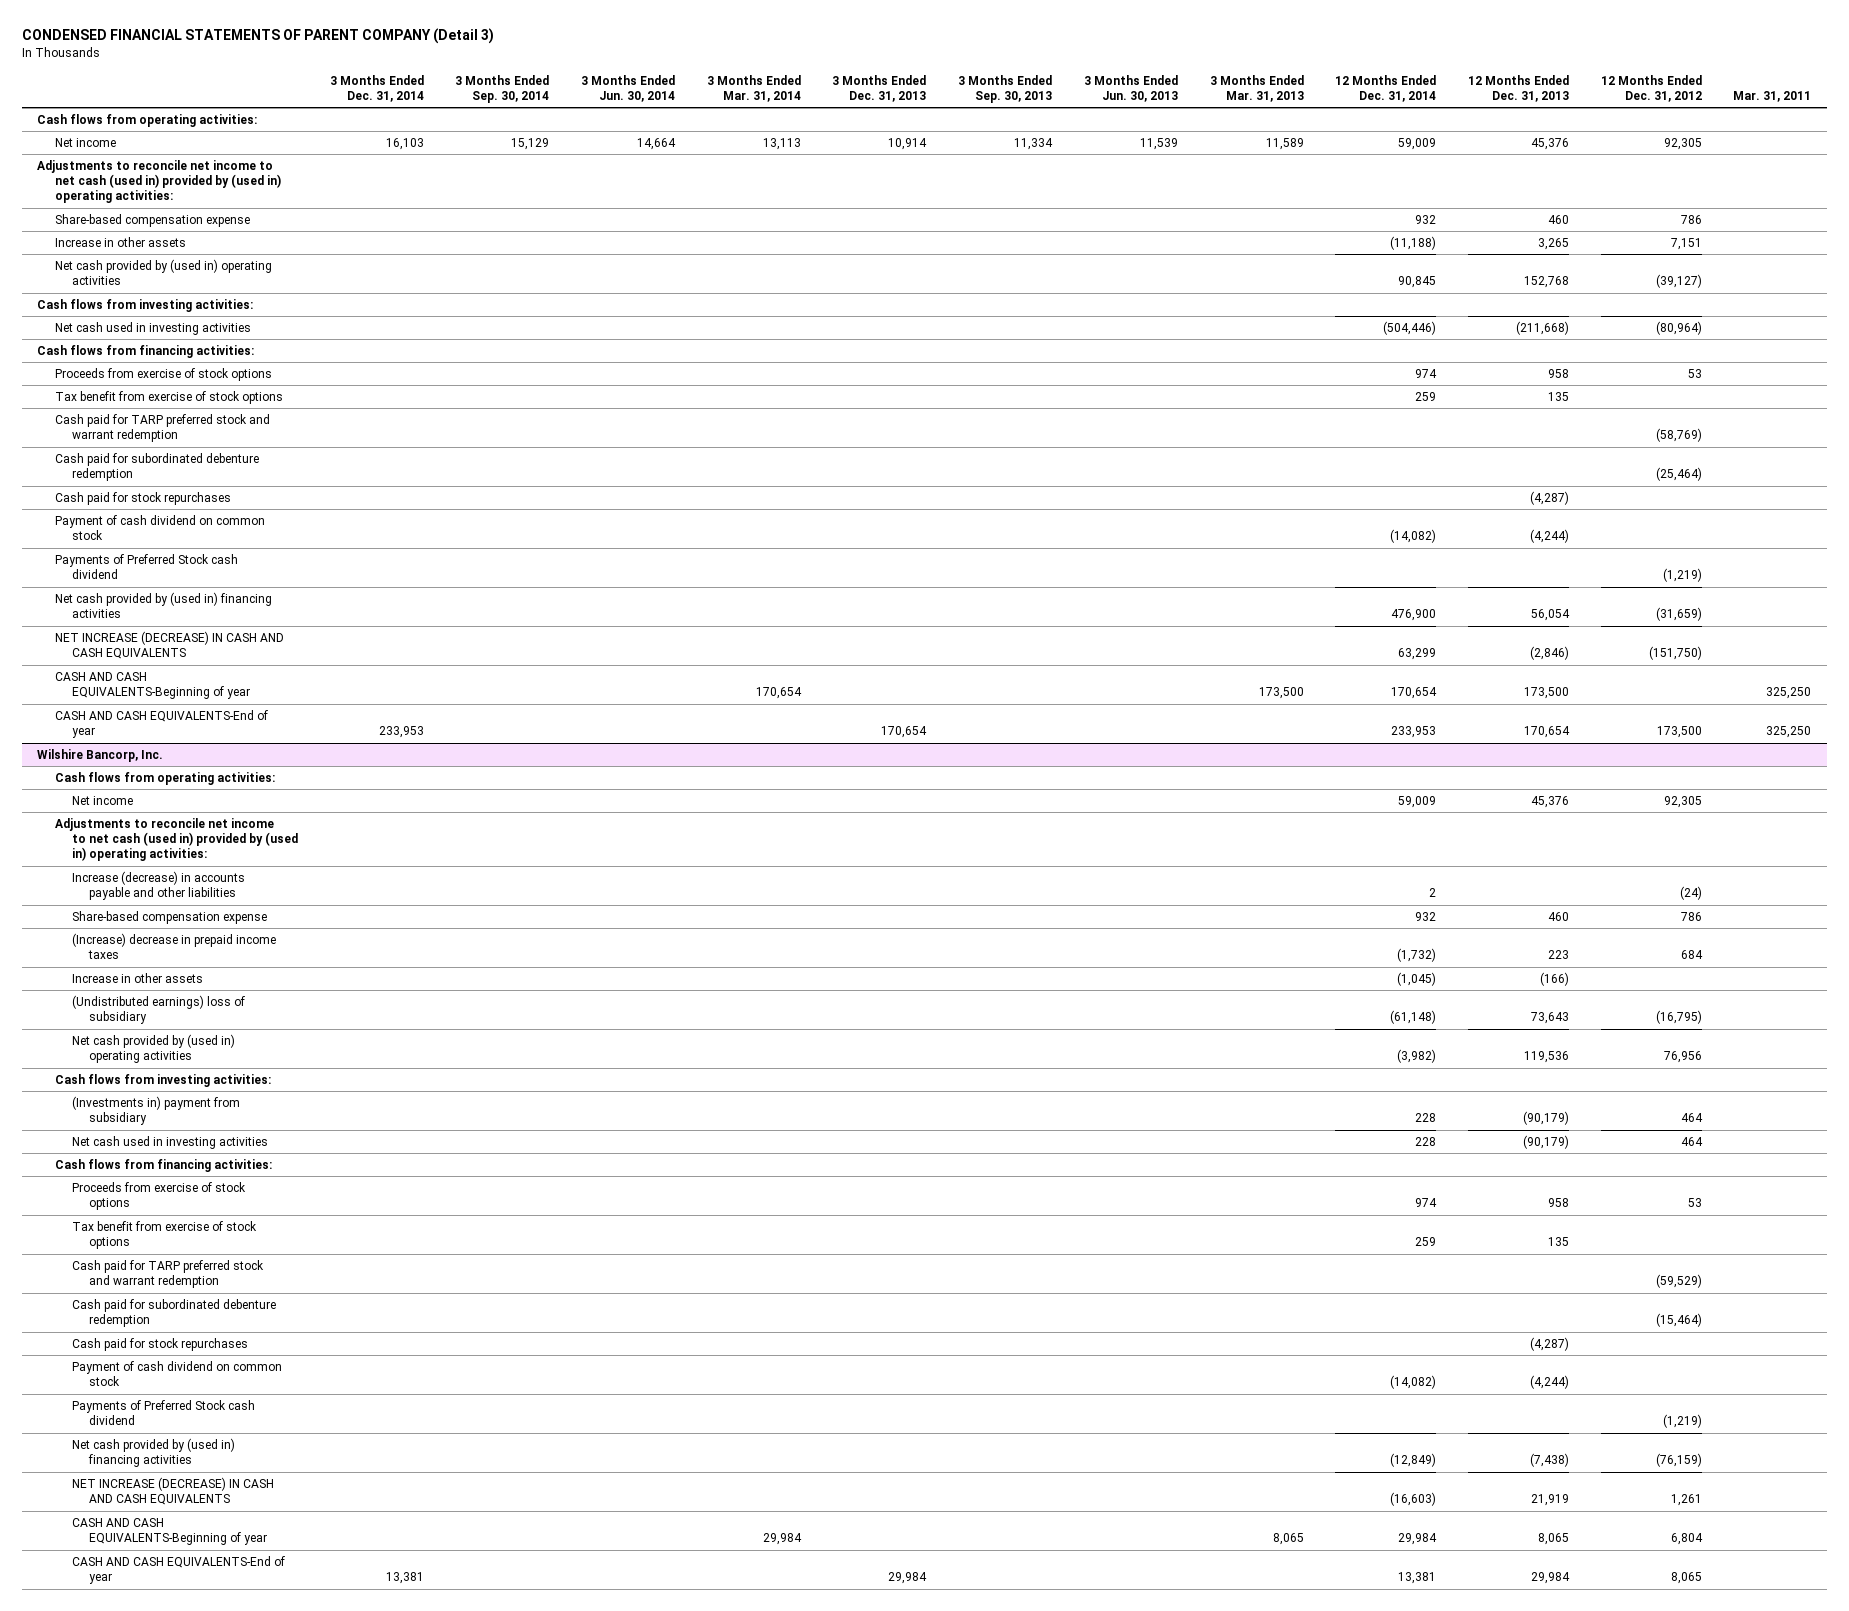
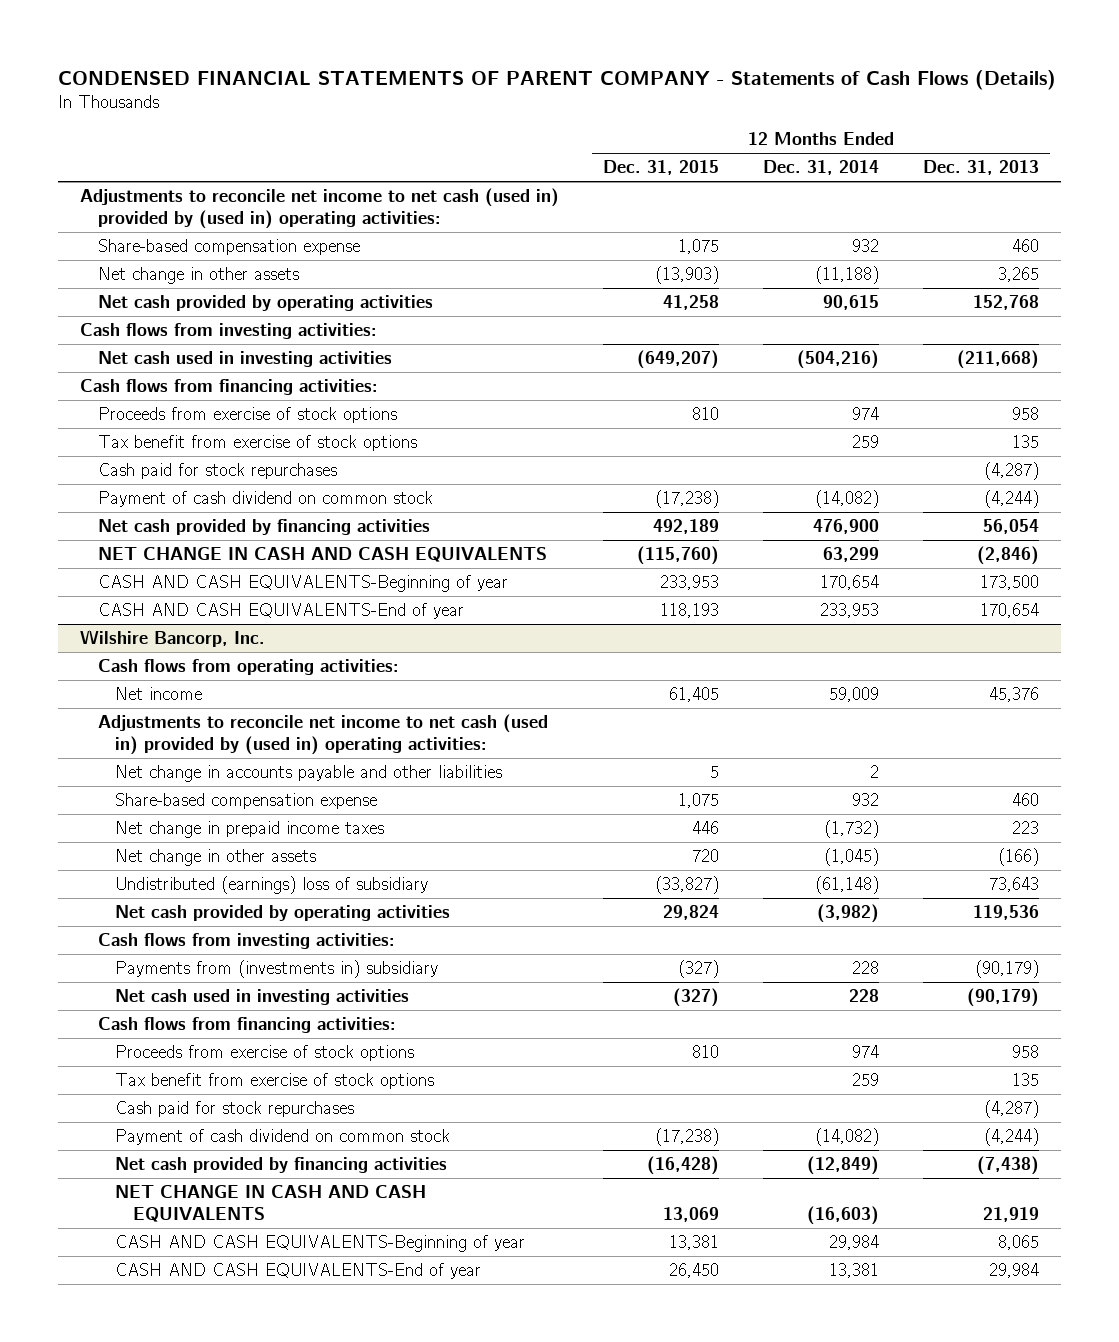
- CONDENSED FINANCIAL STATEMENTS OF PARENT COMPANY (Detail 3)
+ CONDENSED FINANCIAL STATEMENTS OF PARENT COMPANY - Statements of Cash Flows (Details)
- | 3 Months Ended Dec. 31, 2014 | 3 Months Ended Sep. 30, 2014 | 3 Months Ended Jun. 30, 2014 | 3 Months Ended Mar. 31, 2014 | 3 Months Ended Dec. 31, 2013 | 3 Months Ended Sep. 30, 2013 | 3 Months Ended Jun. 30, 2013 | 3 Months Ended Mar. 31, 2013 | 12 Months Ended Dec. 31, 2014 | 12 Months Ended Dec. 31, 2013 | 12 Months Ended Dec. 31, 2012 | Mar. 31, 2011
+ | 12 Months Ended Dec. 31, 2015 | 12 Months Ended Dec. 31, 2014 | 12 Months Ended Dec. 31, 2013
- Cash flows from operating activities:
- Net income | 16,103 | 15,129 | 14,664 | 13,113 | 10,914 | 11,334 | 11,539 | 11,589 | 59,009 | 45,376 | 92,305 |
- Increase in other assets | | | | | | | | | (11,188) | 3,265 | 7,151 |
- Net cash provided by (used in) operating activities | | | | | | | | | 90,845 | 152,768 | (39,127) |
+ Net change in other assets | (13,903) | (11,188) | 3,265
+ Net cash provided by operating activities | 41,258 | 90,615 | 152,768
- Net cash used in investing activities | | | | | | | | | (504,446) | (211,668) | (80,964) |
+ Net cash used in investing activities | (649,207) | (504,216) | (211,668)
- Cash paid for TARP preferred stock and warrant redemption | | | | | | | | | | | (58,769) |
- Cash paid for subordinated debenture redemption | | | | | | | | | | | (25,464) |
- Payments of Preferred Stock cash dividend | | | | | | | | | | | (1,219) |
- Net cash provided by (used in) financing activities | | | | | | | | | 476,900 | 56,054 | (31,659) |
- NET INCREASE (DECREASE) IN CASH AND CASH EQUIVALENTS | | | | | | | | | 63,299 | (2,846) | (151,750) |
+ Net cash provided by financing activities | 492,189 | 476,900 | 56,054
+ NET CHANGE IN CASH AND CASH EQUIVALENTS | (115,760) | 63,299 | (2,846)
@ Wilshire Bancorp, Inc.
- Increase (decrease) in accounts payable and other liabilities | | | | | | | | | 2 | | (24) |
+ Net change in accounts payable and other liabilities | 5 | 2 |
- (Increase) decrease in prepaid income taxes | | | | | | | | | (1,732) | 223 | 684 |
- Increase in other assets | | | | | | | | | (1,045) | (166) | |
- (Undistributed earnings) loss of subsidiary | | | | | | | | | (61,148) | 73,643 | (16,795) |
- Net cash provided by (used in) operating activities | | | | | | | | | (3,982) | 119,536 | 76,956 |
+ Net change in prepaid income taxes | 446 | (1,732) | 223
+ Net change in other assets | 720 | (1,045) | (166)
+ Undistributed (earnings) loss of subsidiary | (33,827) | (61,148) | 73,643
+ Net cash provided by operating activities | 29,824 | (3,982) | 119,536
- (Investments in) payment from subsidiary | | | | | | | | | 228 | (90,179) | 464 |
+ Payments from (investments in) subsidiary | (327) | 228 | (90,179)
- Cash paid for TARP preferred stock and warrant redemption | | | | | | | | | | | (59,529) |
- Cash paid for subordinated debenture redemption | | | | | | | | | | | (15,464) |
- Payments of Preferred Stock cash dividend | | | | | | | | | | | (1,219) |
- Net cash provided by (used in) financing activities | | | | | | | | | (12,849) | (7,438) | (76,159) |
- NET INCREASE (DECREASE) IN CASH AND CASH EQUIVALENTS | | | | | | | | | (16,603) | 21,919 | 1,261 |
+ Net cash provided by financing activities | (16,428) | (12,849) | (7,438)
+ NET CHANGE IN CASH AND CASH EQUIVALENTS | 13,069 | (16,603) | 21,919

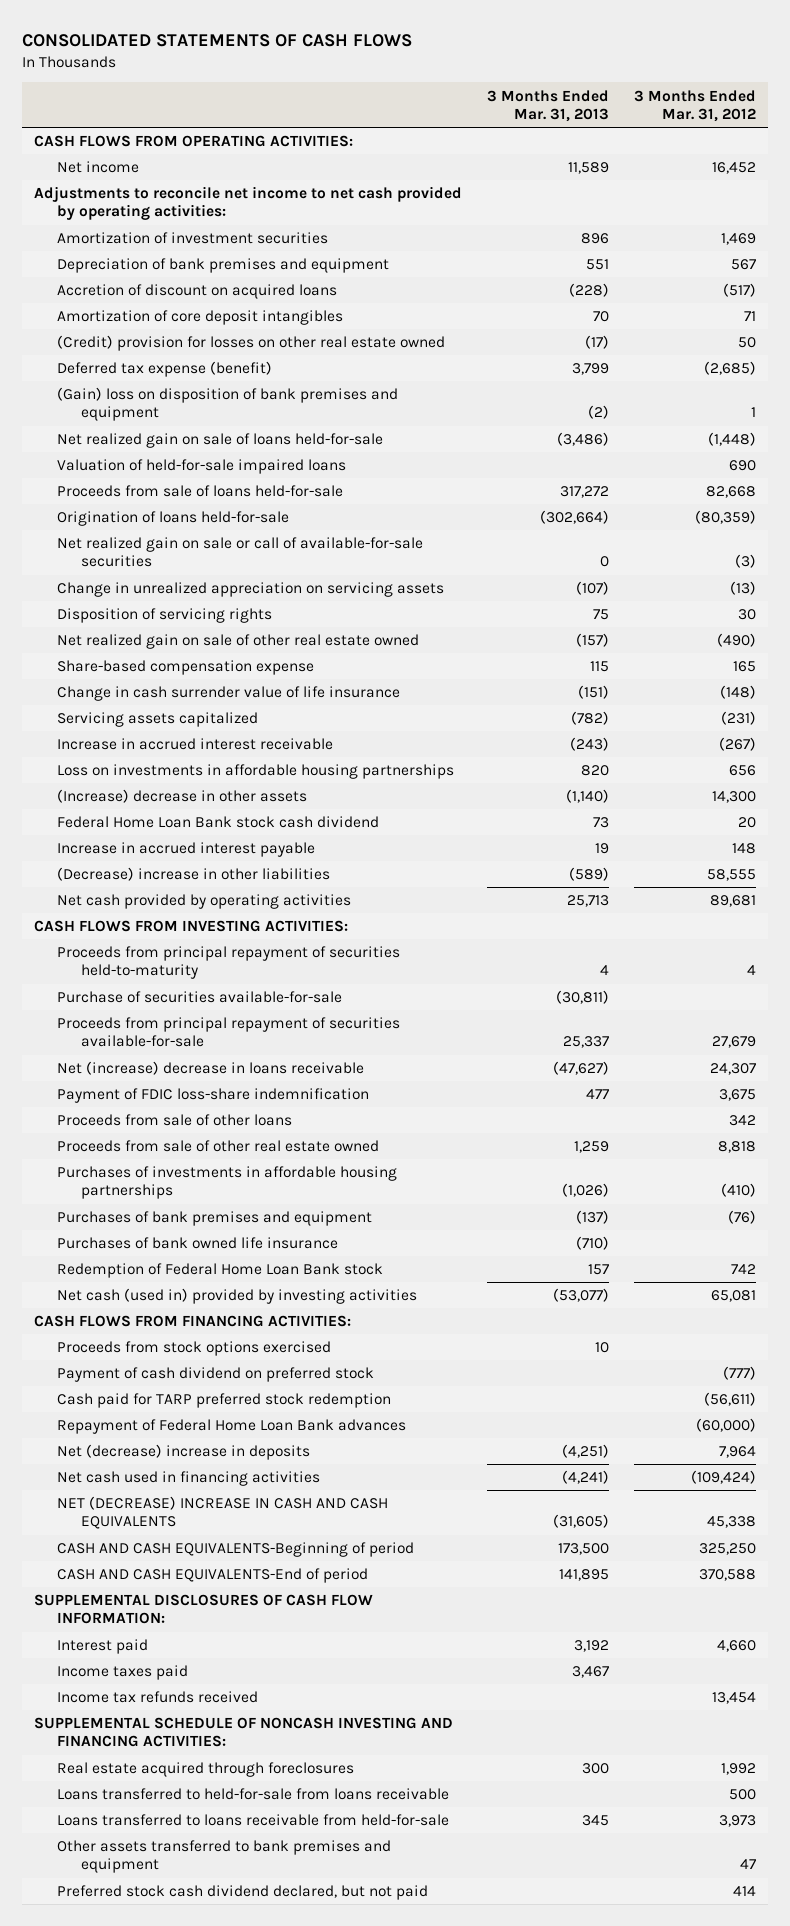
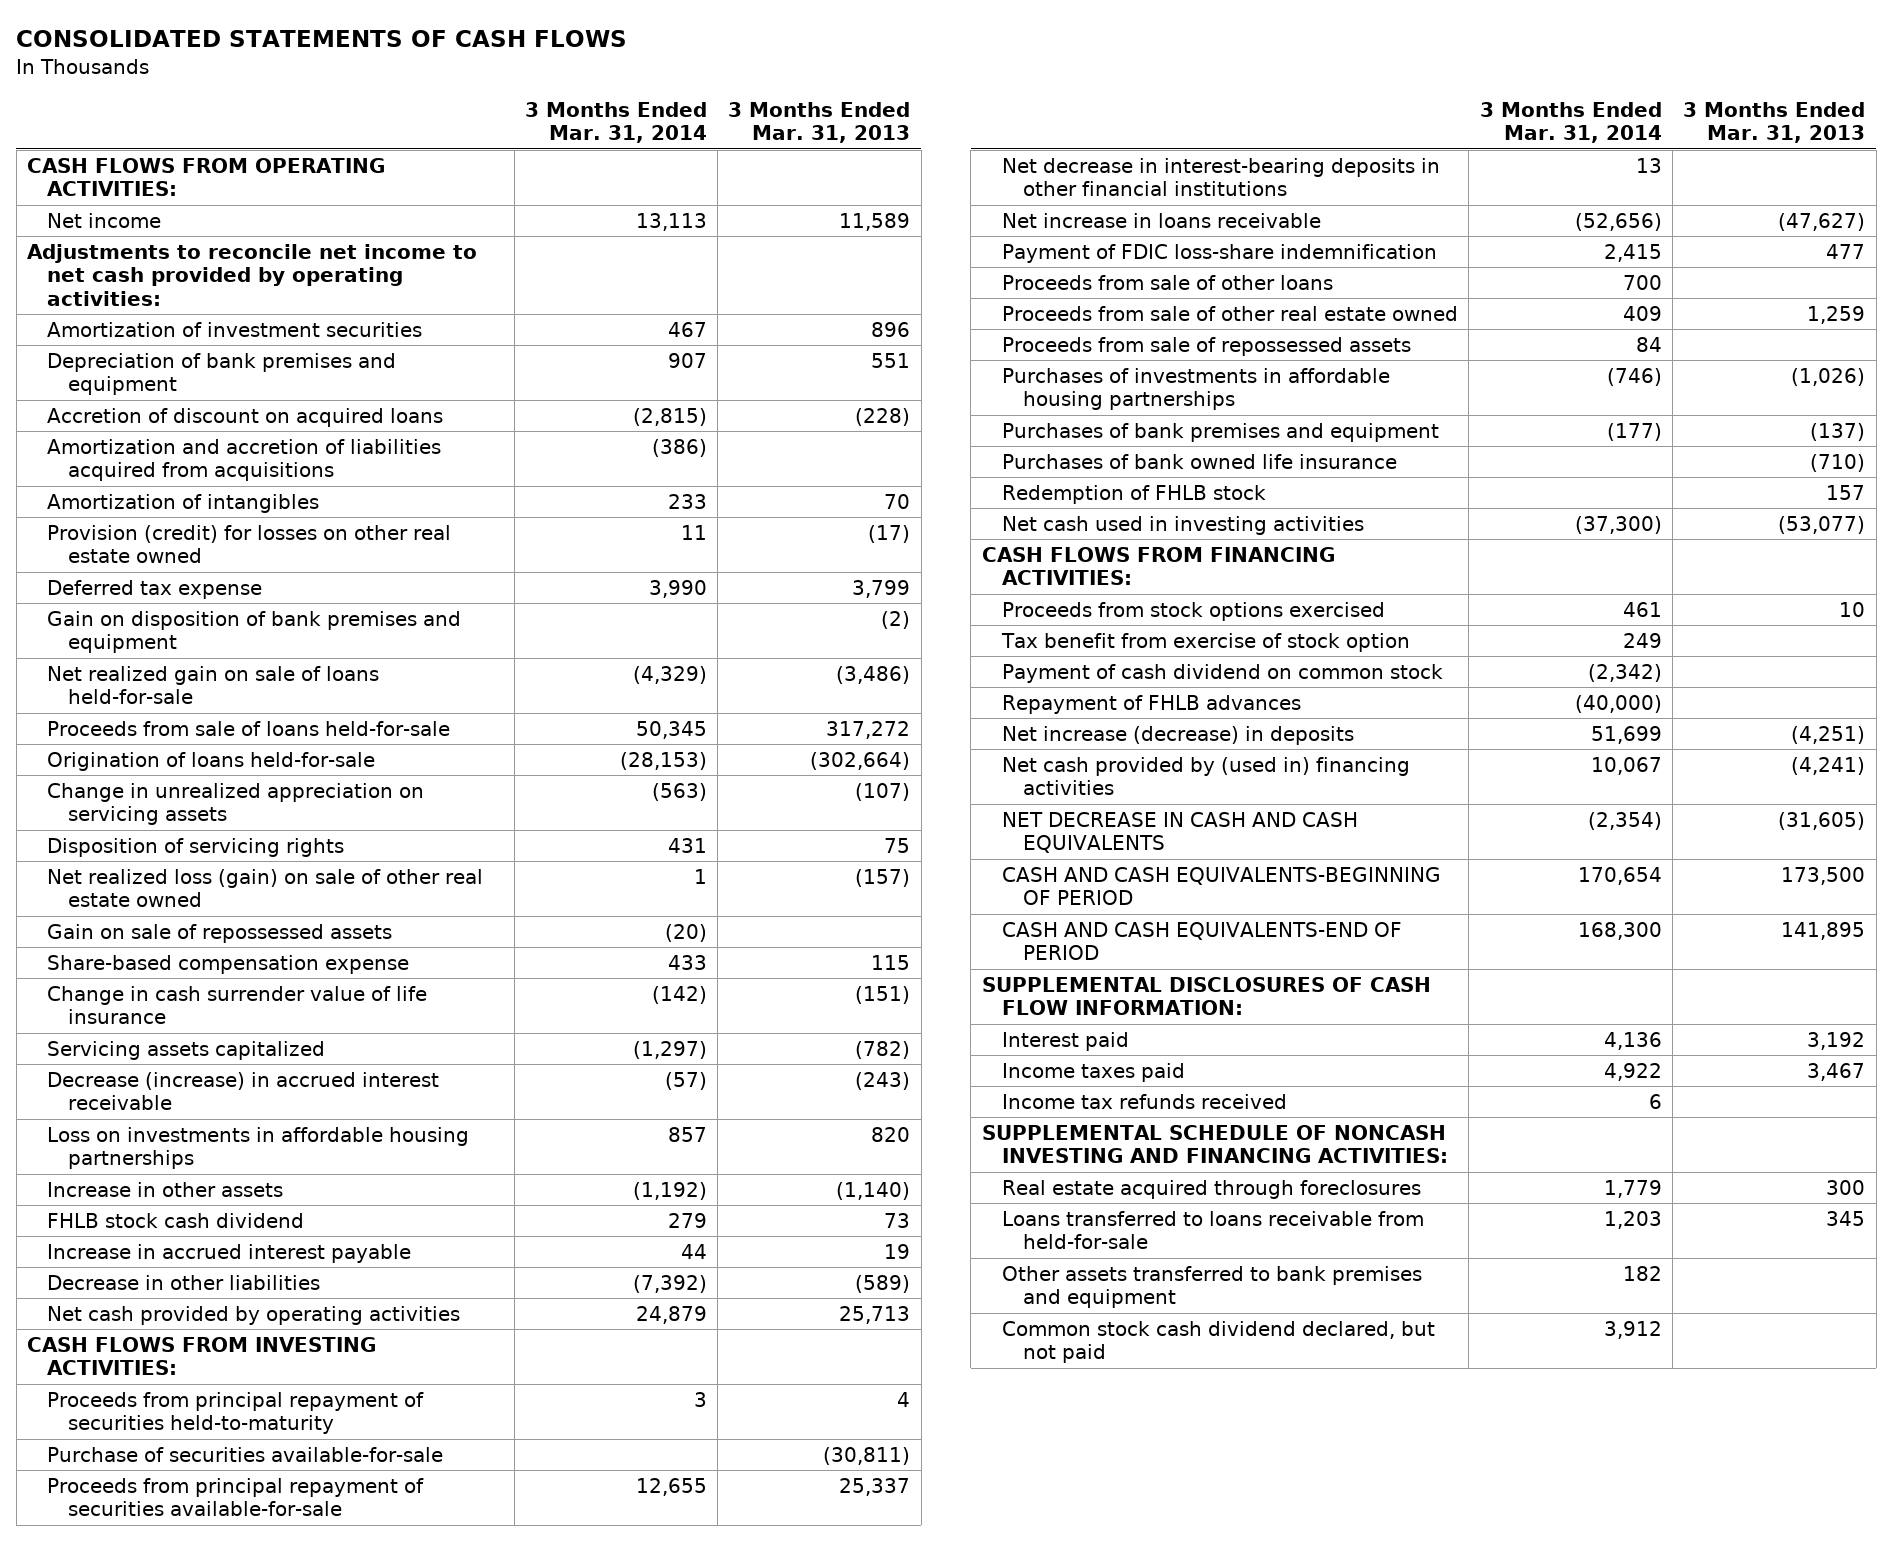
- | 3 Months Ended Mar. 31, 2013 | 3 Months Ended Mar. 31, 2012
+ | 3 Months Ended Mar. 31, 2014 | 3 Months Ended Mar. 31, 2013
- Amortization of core deposit intangibles | 70 | 71
- (Credit) provision for losses on other real estate owned | (17) | 50
- Deferred tax expense (benefit) | 3,799 | (2,685)
- (Gain) loss on disposition of bank premises and equipment | (2) | 1
+ Amortization and accretion of liabilities acquired from acquisitions | (386) |
+ Amortization of intangibles | 233 | 70
+ Provision (credit) for losses on other real estate owned | 11 | (17)
+ Deferred tax expense | 3,990 | 3,799
+ Gain on disposition of bank premises and equipment | | (2)
- Valuation of held-for-sale impaired loans | | 690
- Net realized gain on sale or call of available-for-sale securities | 0 | (3)
- Net realized gain on sale of other real estate owned | (157) | (490)
+ Net realized loss (gain) on sale of other real estate owned | 1 | (157)
+ Gain on sale of repossessed assets | (20) |
- Increase in accrued interest receivable | (243) | (267)
+ Decrease (increase) in accrued interest receivable | (57) | (243)
- (Increase) decrease in other assets | (1,140) | 14,300
- Federal Home Loan Bank stock cash dividend | 73 | 20
+ Increase in other assets | (1,192) | (1,140)
+ FHLB stock cash dividend | 279 | 73
- (Decrease) increase in other liabilities | (589) | 58,555
+ Decrease in other liabilities | (7,392) | (589)
- Net (increase) decrease in loans receivable | (47,627) | 24,307
+ Net decrease in interest-bearing deposits in other financial institutions | 13 |
+ Net increase in loans receivable | (52,656) | (47,627)
+ Proceeds from sale of repossessed assets | 84 |
- Redemption of Federal Home Loan Bank stock | 157 | 742
- Net cash (used in) provided by investing activities | (53,077) | 65,081
+ Redemption of FHLB stock | | 157
+ Net cash used in investing activities | (37,300) | (53,077)
- Payment of cash dividend on preferred stock | | (777)
- Cash paid for TARP preferred stock redemption | | (56,611)
- Repayment of Federal Home Loan Bank advances | | (60,000)
- Net (decrease) increase in deposits | (4,251) | 7,964
- Net cash used in financing activities | (4,241) | (109,424)
- NET (DECREASE) INCREASE IN CASH AND CASH EQUIVALENTS | (31,605) | 45,338
- CASH AND CASH EQUIVALENTS-Beginning of period | 173,500 | 325,250
- CASH AND CASH EQUIVALENTS-End of period | 141,895 | 370,588
+ Tax benefit from exercise of stock option | 249 |
+ Payment of cash dividend on common stock | (2,342) |
+ Repayment of FHLB advances | (40,000) |
+ Net increase (decrease) in deposits | 51,699 | (4,251)
+ Net cash provided by (used in) financing activities | 10,067 | (4,241)
+ NET DECREASE IN CASH AND CASH EQUIVALENTS | (2,354) | (31,605)
+ CASH AND CASH EQUIVALENTS-BEGINNING OF PERIOD | 170,654 | 173,500
+ CASH AND CASH EQUIVALENTS-END OF PERIOD | 168,300 | 141,895
- Loans transferred to held-for-sale from loans receivable | | 500
- Preferred stock cash dividend declared, but not paid | | 414
+ Common stock cash dividend declared, but not paid | 3,912 |

